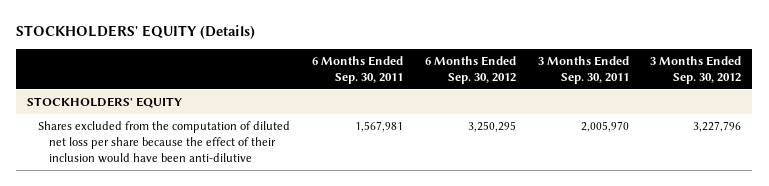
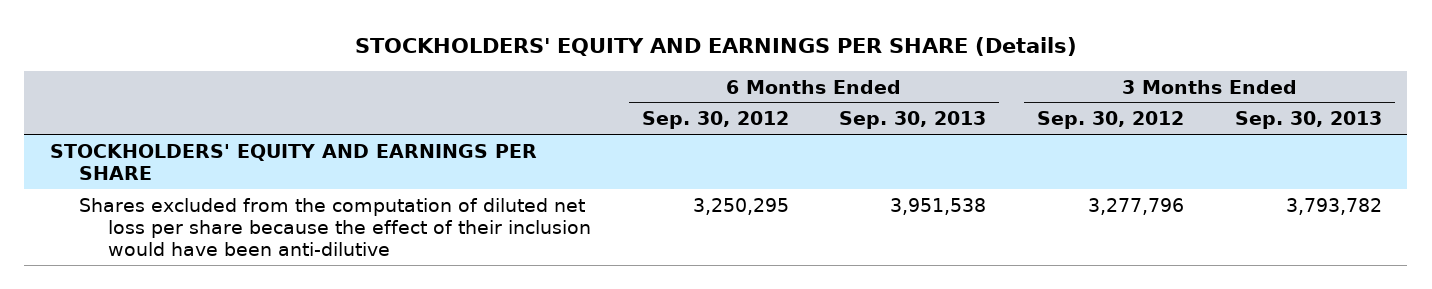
- STOCKHOLDERS' EQUITY (Details)
+ STOCKHOLDERS' EQUITY AND EARNINGS PER SHARE (Details)
- | 6 Months Ended Sep. 30, 2011 | 6 Months Ended Sep. 30, 2012 | 3 Months Ended Sep. 30, 2011 | 3 Months Ended Sep. 30, 2012
+ | 6 Months Ended Sep. 30, 2012 | 6 Months Ended Sep. 30, 2013 | 3 Months Ended Sep. 30, 2012 | 3 Months Ended Sep. 30, 2013
- STOCKHOLDERS' EQUITY
- Shares excluded from the computation of diluted net loss per share because the effect of their inclusion would have been anti-dilutive | 1,567,981 | 3,250,295 | 2,005,970 | 3,227,796
+ STOCKHOLDERS' EQUITY AND EARNINGS PER SHARE
+ Shares excluded from the computation of diluted net loss per share because the effect of their inclusion would have been anti-dilutive | 3,250,295 | 3,951,538 | 3,277,796 | 3,793,782

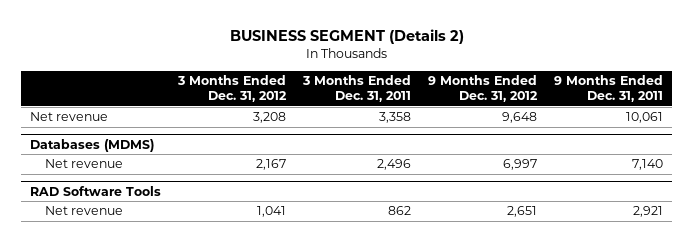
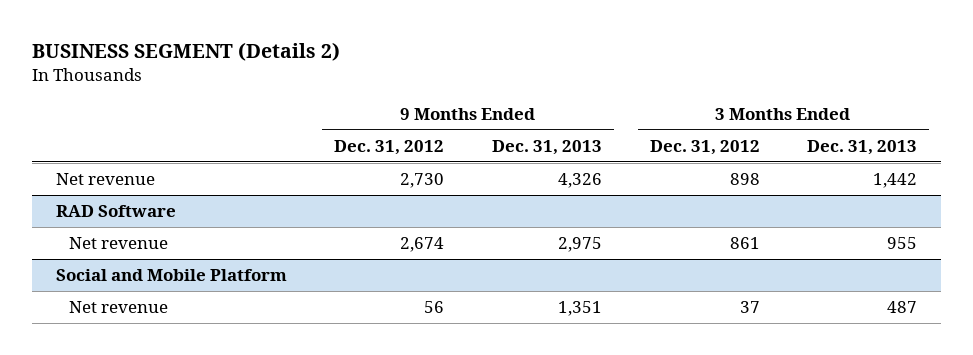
- | 3 Months Ended Dec. 31, 2012 | 3 Months Ended Dec. 31, 2011 | 9 Months Ended Dec. 31, 2012 | 9 Months Ended Dec. 31, 2011
+ | 9 Months Ended Dec. 31, 2012 | 9 Months Ended Dec. 31, 2013 | 3 Months Ended Dec. 31, 2012 | 3 Months Ended Dec. 31, 2013
- Net revenue | 3,208 | 3,358 | 9,648 | 10,061
- Databases (MDMS)
- Net revenue | 2,167 | 2,496 | 6,997 | 7,140
- RAD Software Tools
- Net revenue | 1,041 | 862 | 2,651 | 2,921
+ Net revenue | 2,730 | 4,326 | 898 | 1,442
+ RAD Software
+ Net revenue | 2,674 | 2,975 | 861 | 955
+ Social and Mobile Platform
+ Net revenue | 56 | 1,351 | 37 | 487

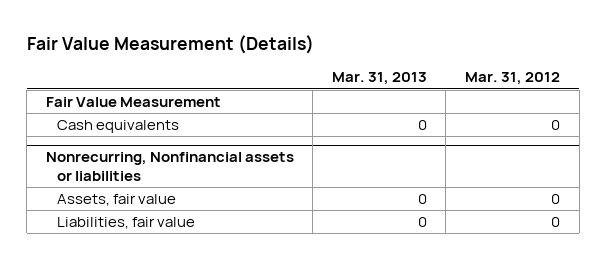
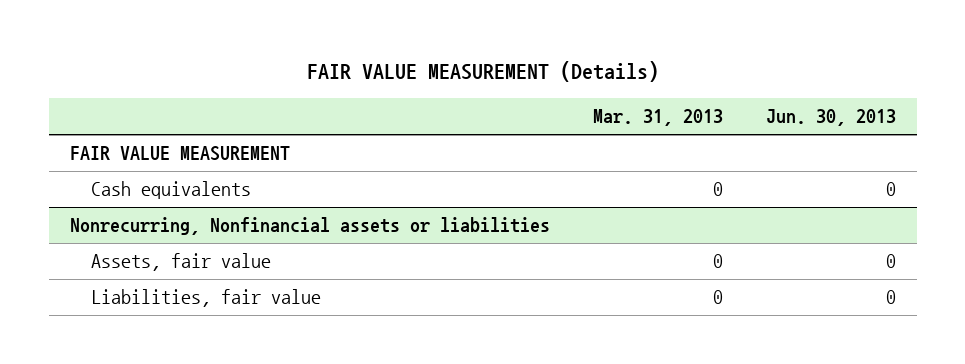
- Fair Value Measurement (Details)
+ FAIR VALUE MEASUREMENT (Details)
- | Mar. 31, 2013 | Mar. 31, 2012
+ | Mar. 31, 2013 | Jun. 30, 2013
- Fair Value Measurement
+ FAIR VALUE MEASUREMENT

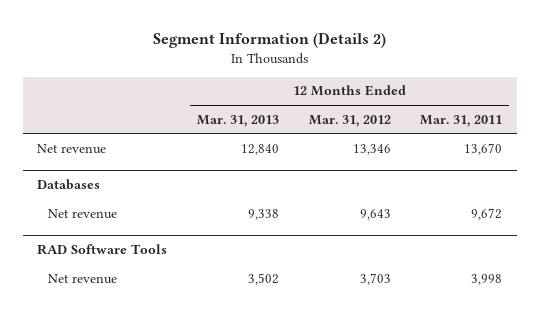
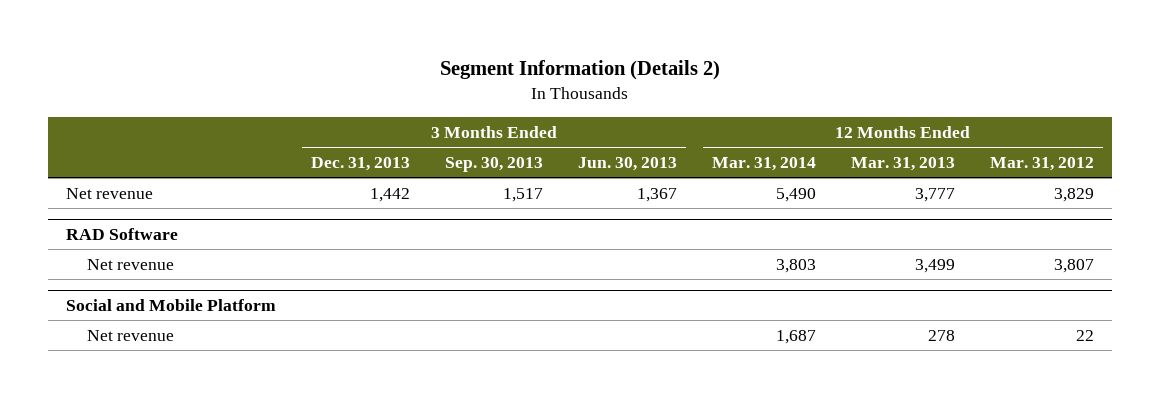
- | 12 Months Ended Mar. 31, 2013 | 12 Months Ended Mar. 31, 2012 | 12 Months Ended Mar. 31, 2011
+ | 3 Months Ended Dec. 31, 2013 | 3 Months Ended Sep. 30, 2013 | 3 Months Ended Jun. 30, 2013 | 12 Months Ended Mar. 31, 2014 | 12 Months Ended Mar. 31, 2013 | 12 Months Ended Mar. 31, 2012
- Net revenue | 12,840 | 13,346 | 13,670
- Databases
- Net revenue | 9,338 | 9,643 | 9,672
- RAD Software Tools
- Net revenue | 3,502 | 3,703 | 3,998
+ Net revenue | 1,442 | 1,517 | 1,367 | 5,490 | 3,777 | 3,829
+ RAD Software
+ Net revenue | | | | 3,803 | 3,499 | 3,807
+ Social and Mobile Platform
+ Net revenue | | | | 1,687 | 278 | 22

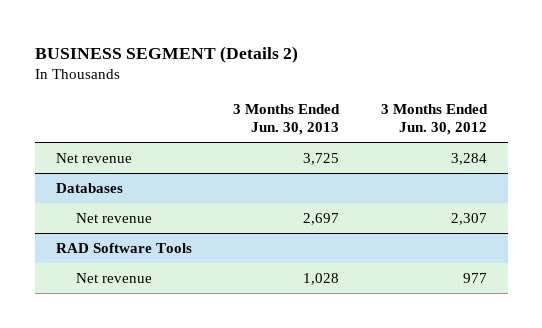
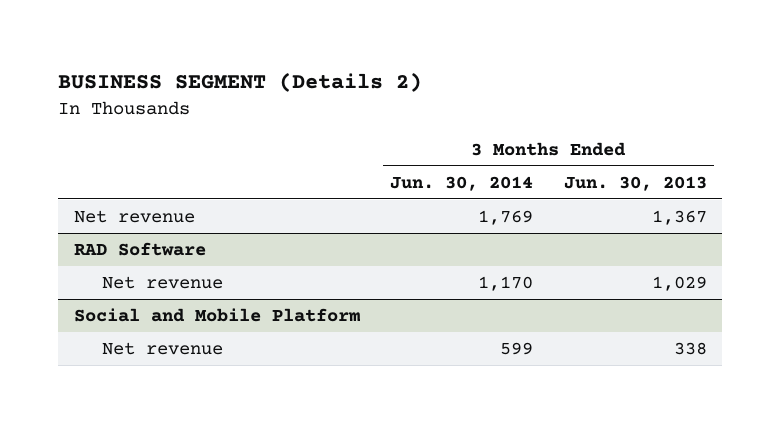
- | 3 Months Ended Jun. 30, 2013 | 3 Months Ended Jun. 30, 2012
+ | 3 Months Ended Jun. 30, 2014 | 3 Months Ended Jun. 30, 2013
- Net revenue | 3,725 | 3,284
- Databases
- Net revenue | 2,697 | 2,307
- RAD Software Tools
- Net revenue | 1,028 | 977
+ Net revenue | 1,769 | 1,367
+ RAD Software
+ Net revenue | 1,170 | 1,029
+ Social and Mobile Platform
+ Net revenue | 599 | 338

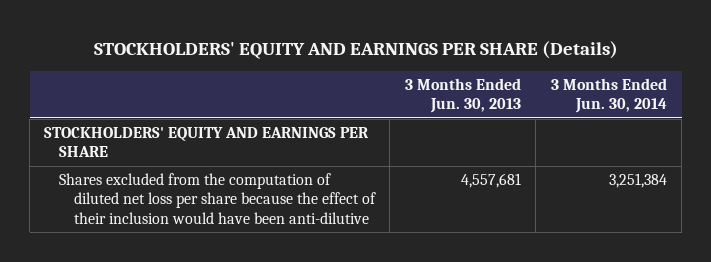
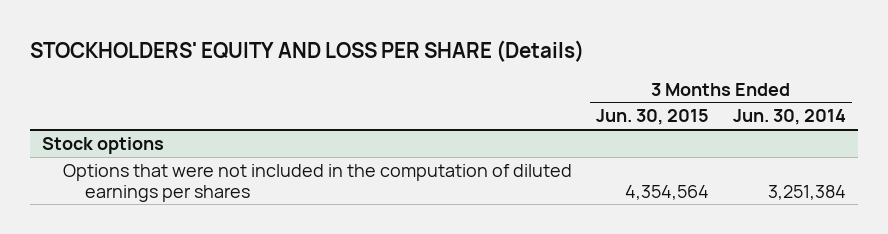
- STOCKHOLDERS' EQUITY AND EARNINGS PER SHARE (Details)
+ STOCKHOLDERS' EQUITY AND LOSS PER SHARE (Details)
- | 3 Months Ended Jun. 30, 2013 | 3 Months Ended Jun. 30, 2014
+ | 3 Months Ended Jun. 30, 2015 | 3 Months Ended Jun. 30, 2014
- STOCKHOLDERS' EQUITY AND EARNINGS PER SHARE
- Shares excluded from the computation of diluted net loss per share because the effect of their inclusion would have been anti-dilutive | 4,557,681 | 3,251,384
+ Stock options
+ Options that were not included in the computation of diluted earnings per shares | 4,354,564 | 3,251,384

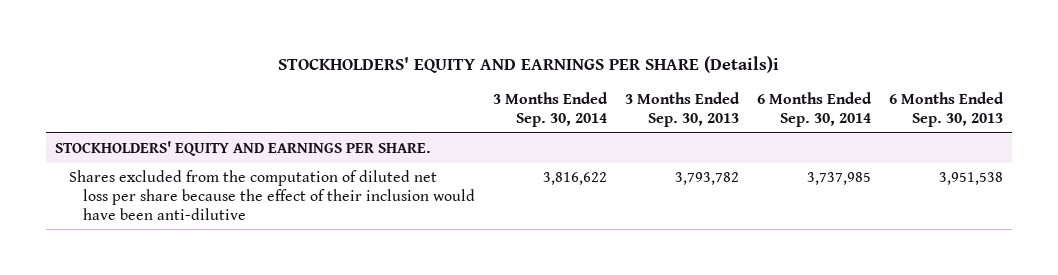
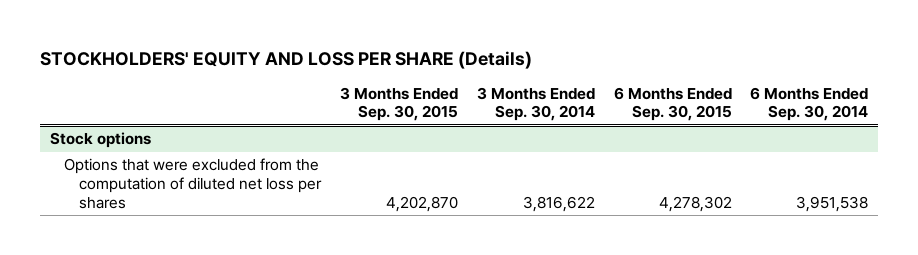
- STOCKHOLDERS' EQUITY AND EARNINGS PER SHARE (Details)i
+ STOCKHOLDERS' EQUITY AND LOSS PER SHARE (Details)
- | 3 Months Ended Sep. 30, 2014 | 3 Months Ended Sep. 30, 2013 | 6 Months Ended Sep. 30, 2014 | 6 Months Ended Sep. 30, 2013
+ | 3 Months Ended Sep. 30, 2015 | 3 Months Ended Sep. 30, 2014 | 6 Months Ended Sep. 30, 2015 | 6 Months Ended Sep. 30, 2014
- STOCKHOLDERS' EQUITY AND EARNINGS PER SHARE.
- Shares excluded from the computation of diluted net loss per share because the effect of their inclusion would have been anti-dilutive | 3,816,622 | 3,793,782 | 3,737,985 | 3,951,538
+ Stock options
+ Options that were excluded from the computation of diluted net loss per shares | 4,202,870 | 3,816,622 | 4,278,302 | 3,951,538

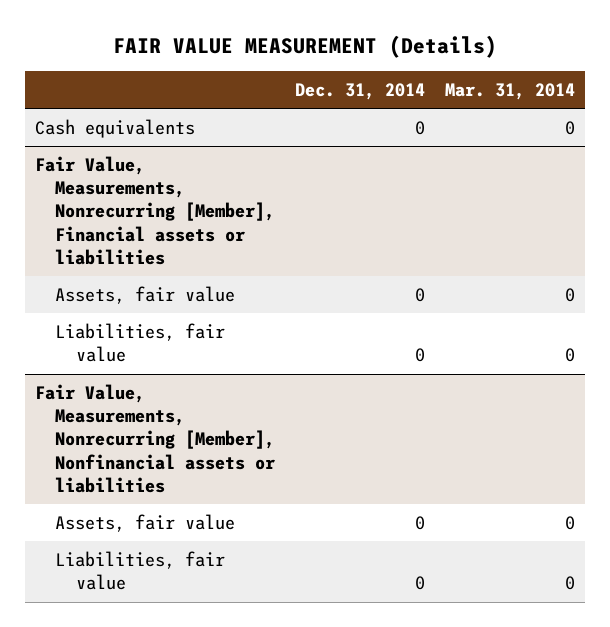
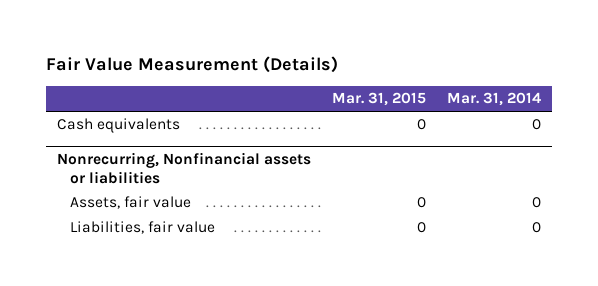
- FAIR VALUE MEASUREMENT (Details)
+ Fair Value Measurement (Details)
- | Dec. 31, 2014 | Mar. 31, 2014
+ | Mar. 31, 2015 | Mar. 31, 2014
- Fair Value, Measurements, Nonrecurring [Member], Financial assets or liabilities
- Assets, fair value | 0 | 0
- Liabilities, fair value | 0 | 0
- Fair Value, Measurements, Nonrecurring [Member], Nonfinancial assets or liabilities
+ Nonrecurring, Nonfinancial assets or liabilities

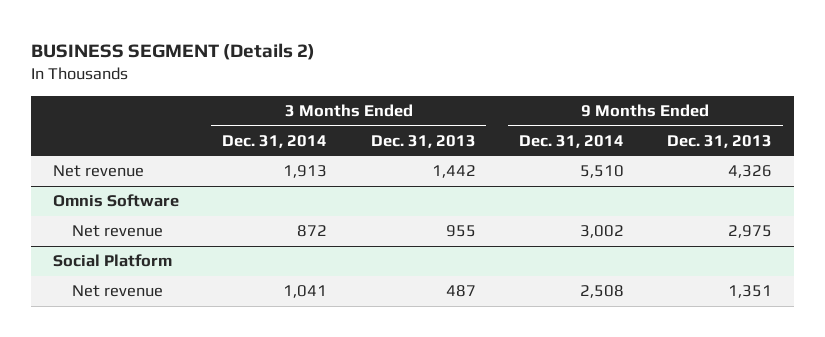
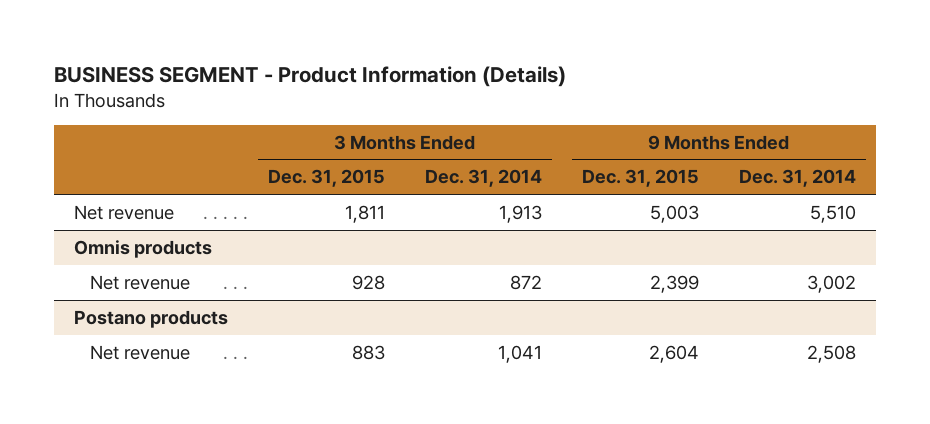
- BUSINESS SEGMENT (Details 2)
+ BUSINESS SEGMENT - Product Information (Details)
- | 3 Months Ended Dec. 31, 2014 | 3 Months Ended Dec. 31, 2013 | 9 Months Ended Dec. 31, 2014 | 9 Months Ended Dec. 31, 2013
+ | 3 Months Ended Dec. 31, 2015 | 3 Months Ended Dec. 31, 2014 | 9 Months Ended Dec. 31, 2015 | 9 Months Ended Dec. 31, 2014
- Omnis Software
+ Omnis products
- Social Platform
+ Postano products

